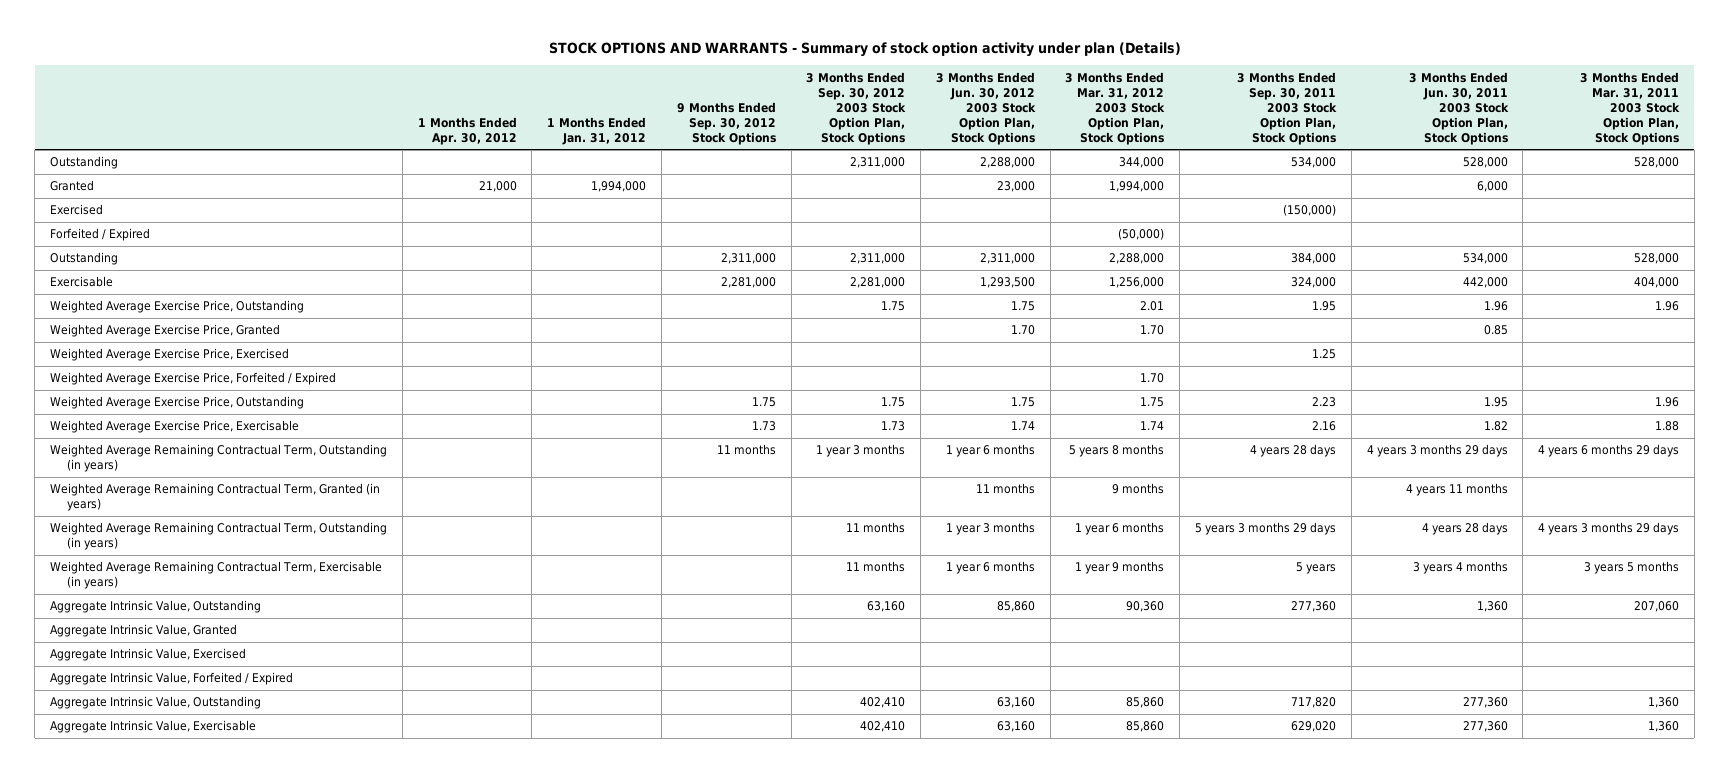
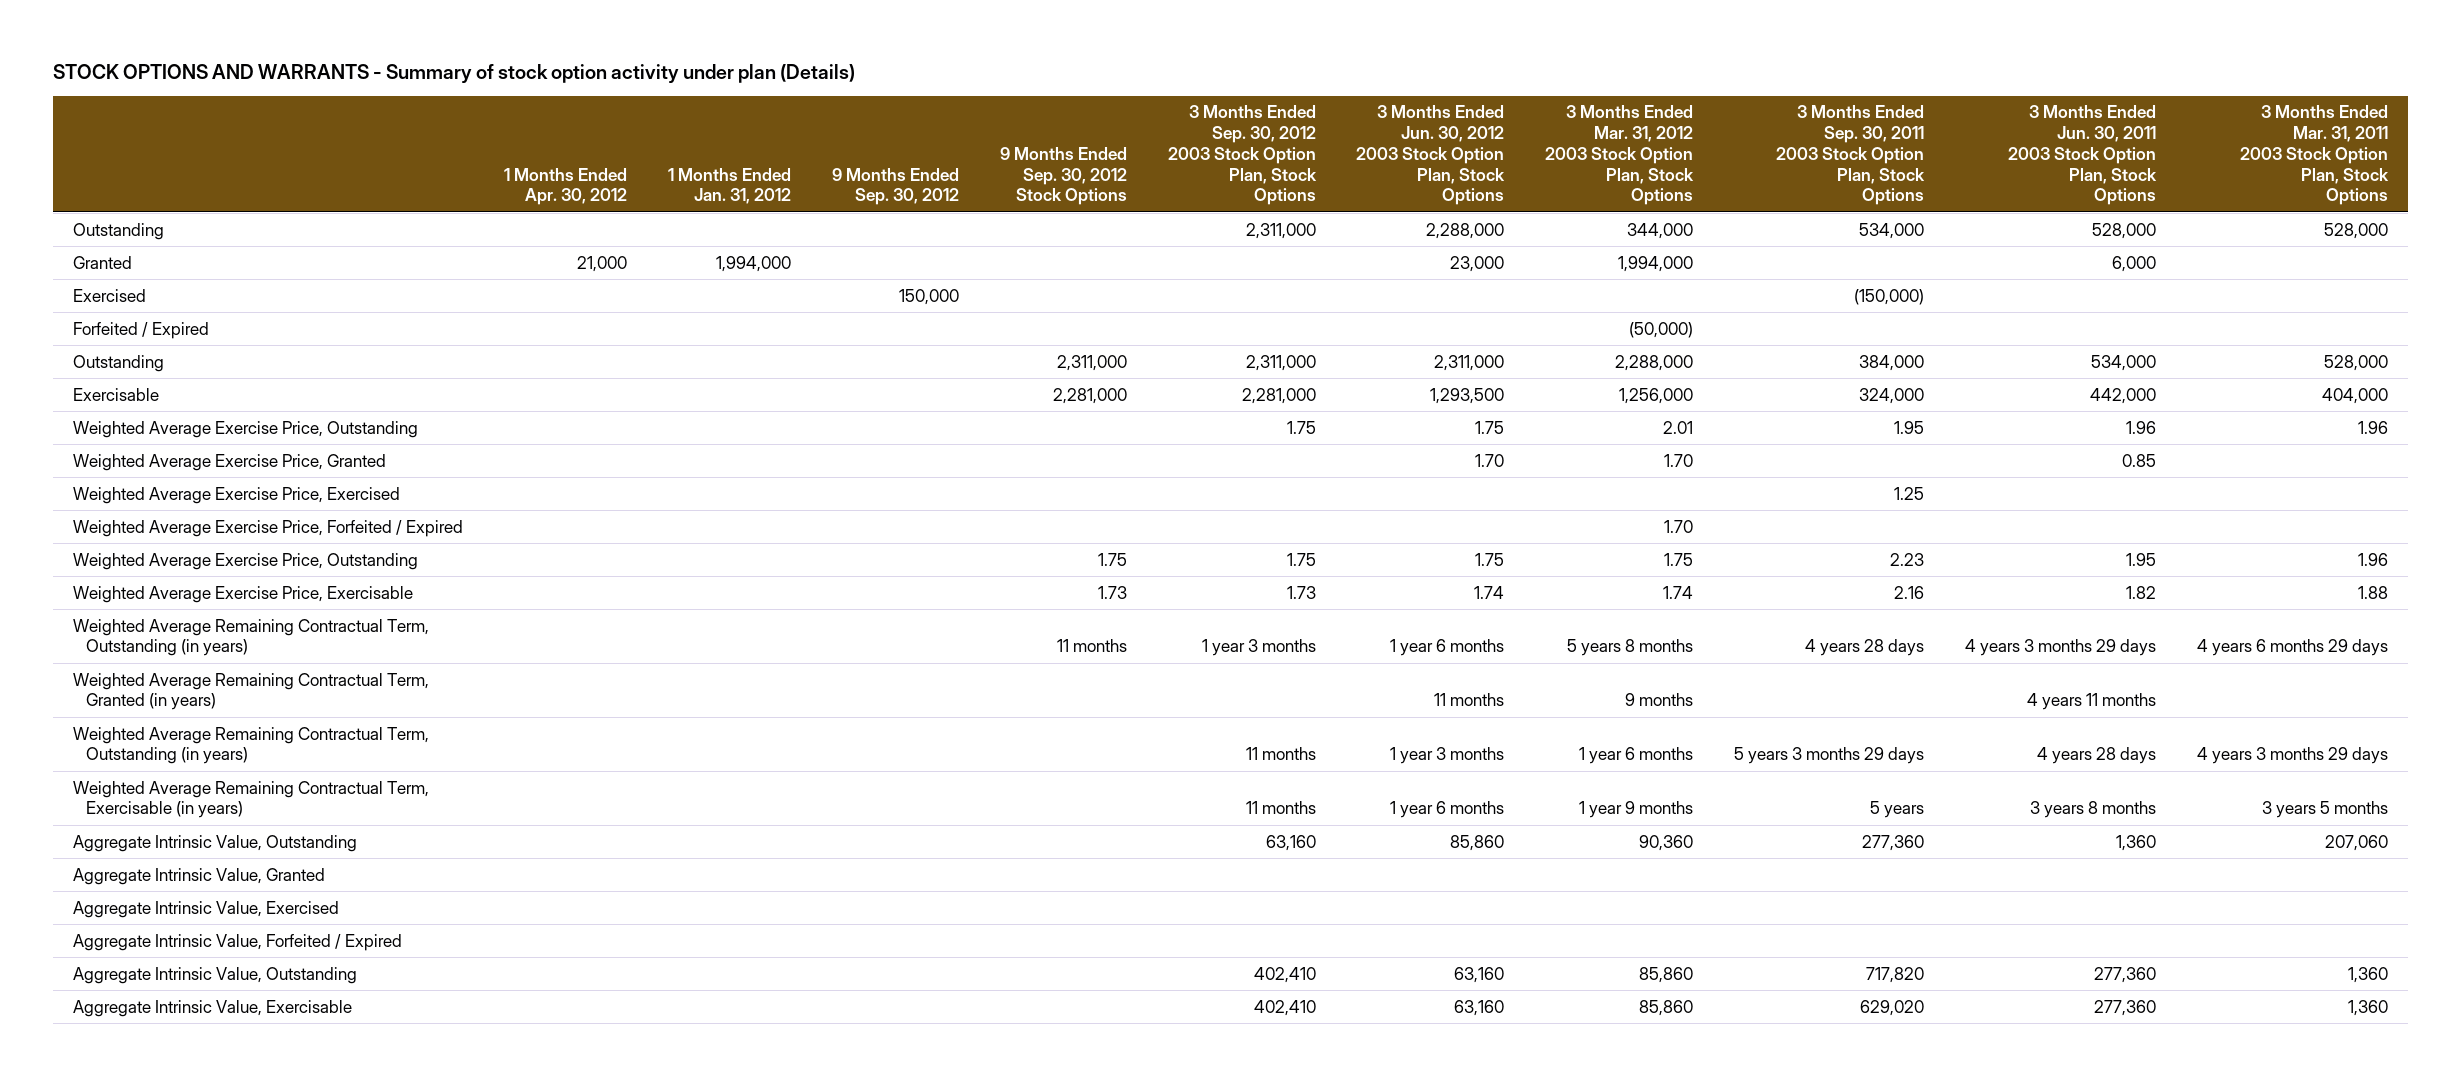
- | 1 Months Ended Apr. 30, 2012 | 1 Months Ended Jan. 31, 2012 | 9 Months Ended Sep. 30, 2012 Stock Options | 3 Months Ended Sep. 30, 2012 2003 Stock Option Plan, Stock Options | 3 Months Ended Jun. 30, 2012 2003 Stock Option Plan, Stock Options | 3 Months Ended Mar. 31, 2012 2003 Stock Option Plan, Stock Options | 3 Months Ended Sep. 30, 2011 2003 Stock Option Plan, Stock Options | 3 Months Ended Jun. 30, 2011 2003 Stock Option Plan, Stock Options | 3 Months Ended Mar. 31, 2011 2003 Stock Option Plan, Stock Options
+ | 1 Months Ended Apr. 30, 2012 | 1 Months Ended Jan. 31, 2012 | 9 Months Ended Sep. 30, 2012 | 9 Months Ended Sep. 30, 2012 Stock Options | 3 Months Ended Sep. 30, 2012 2003 Stock Option Plan, Stock Options | 3 Months Ended Jun. 30, 2012 2003 Stock Option Plan, Stock Options | 3 Months Ended Mar. 31, 2012 2003 Stock Option Plan, Stock Options | 3 Months Ended Sep. 30, 2011 2003 Stock Option Plan, Stock Options | 3 Months Ended Jun. 30, 2011 2003 Stock Option Plan, Stock Options | 3 Months Ended Mar. 31, 2011 2003 Stock Option Plan, Stock Options
- Weighted Average Remaining Contractual Term, Exercisable (in years) | | | | 11 months | 1 year 6 months | 1 year 9 months | 5 years | 3 years 4 months | 3 years 5 months
+ Weighted Average Remaining Contractual Term, Exercisable (in years) | | | | | 11 months | 1 year 6 months | 1 year 9 months | 5 years | 3 years 8 months | 3 years 5 months

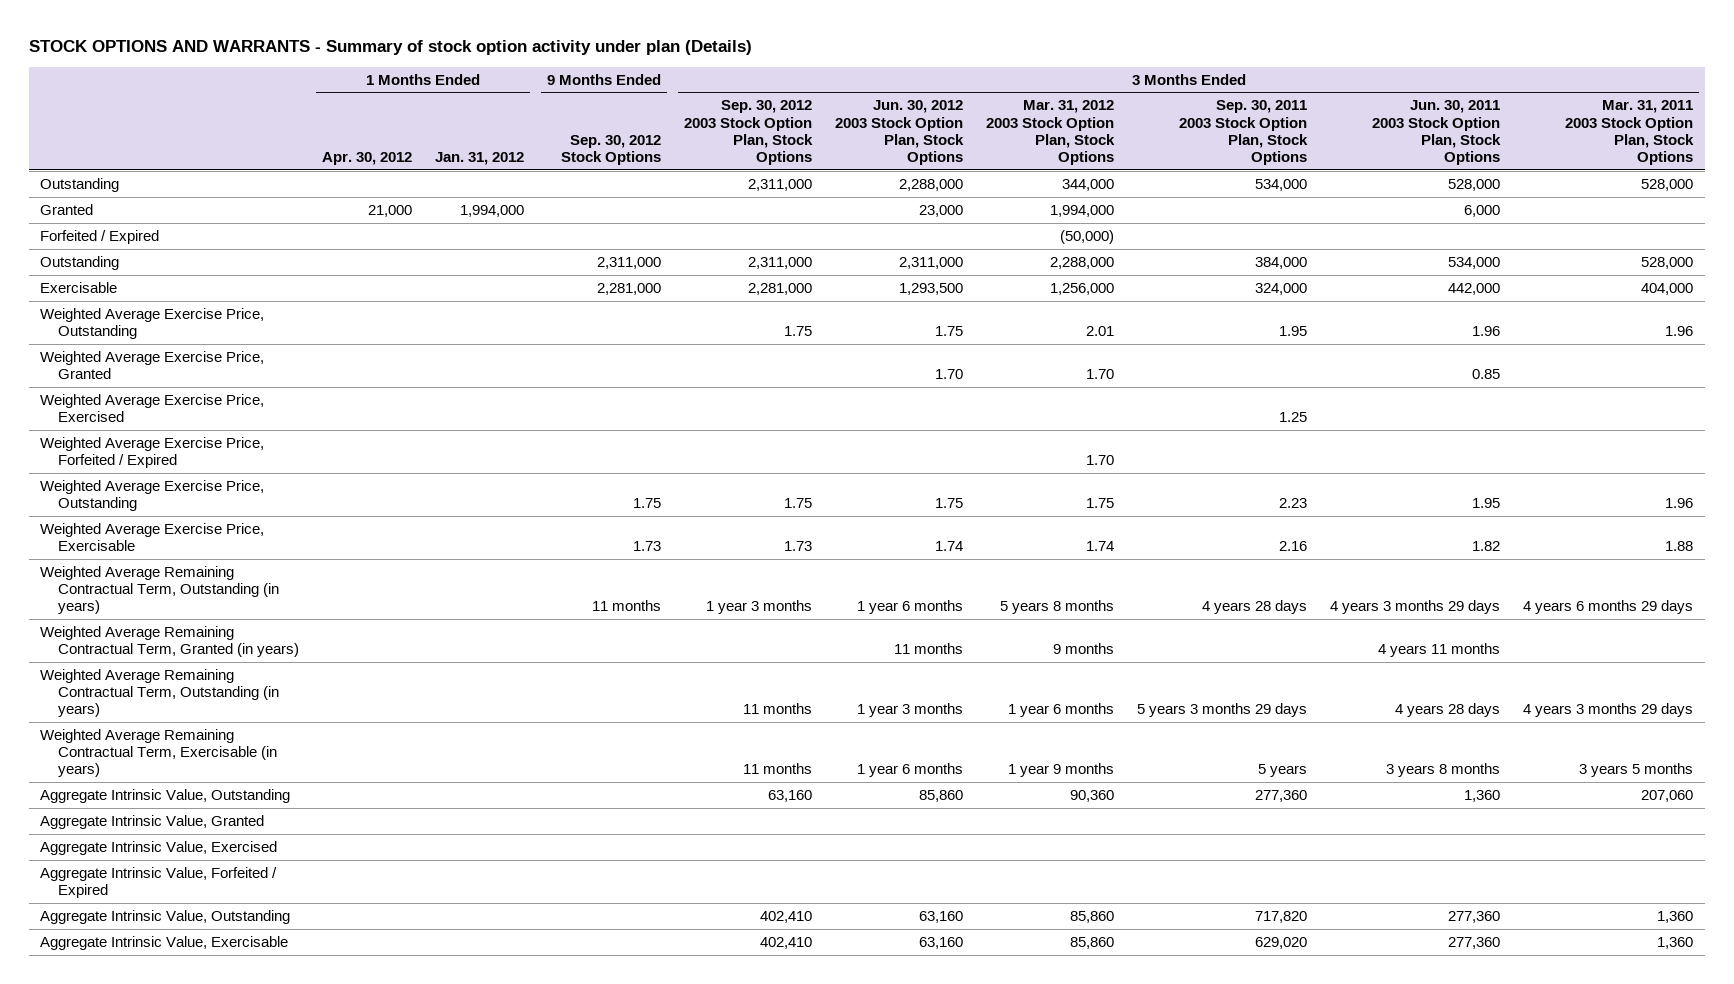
- | 1 Months Ended Apr. 30, 2012 | 1 Months Ended Jan. 31, 2012 | 9 Months Ended Sep. 30, 2012 | 9 Months Ended Sep. 30, 2012 Stock Options | 3 Months Ended Sep. 30, 2012 2003 Stock Option Plan, Stock Options | 3 Months Ended Jun. 30, 2012 2003 Stock Option Plan, Stock Options | 3 Months Ended Mar. 31, 2012 2003 Stock Option Plan, Stock Options | 3 Months Ended Sep. 30, 2011 2003 Stock Option Plan, Stock Options | 3 Months Ended Jun. 30, 2011 2003 Stock Option Plan, Stock Options | 3 Months Ended Mar. 31, 2011 2003 Stock Option Plan, Stock Options
+ | 1 Months Ended Apr. 30, 2012 | 1 Months Ended Jan. 31, 2012 | 9 Months Ended Sep. 30, 2012 Stock Options | 3 Months Ended Sep. 30, 2012 2003 Stock Option Plan, Stock Options | 3 Months Ended Jun. 30, 2012 2003 Stock Option Plan, Stock Options | 3 Months Ended Mar. 31, 2012 2003 Stock Option Plan, Stock Options | 3 Months Ended Sep. 30, 2011 2003 Stock Option Plan, Stock Options | 3 Months Ended Jun. 30, 2011 2003 Stock Option Plan, Stock Options | 3 Months Ended Mar. 31, 2011 2003 Stock Option Plan, Stock Options
- Exercised | | | 150,000 | | | | | (150,000) | |

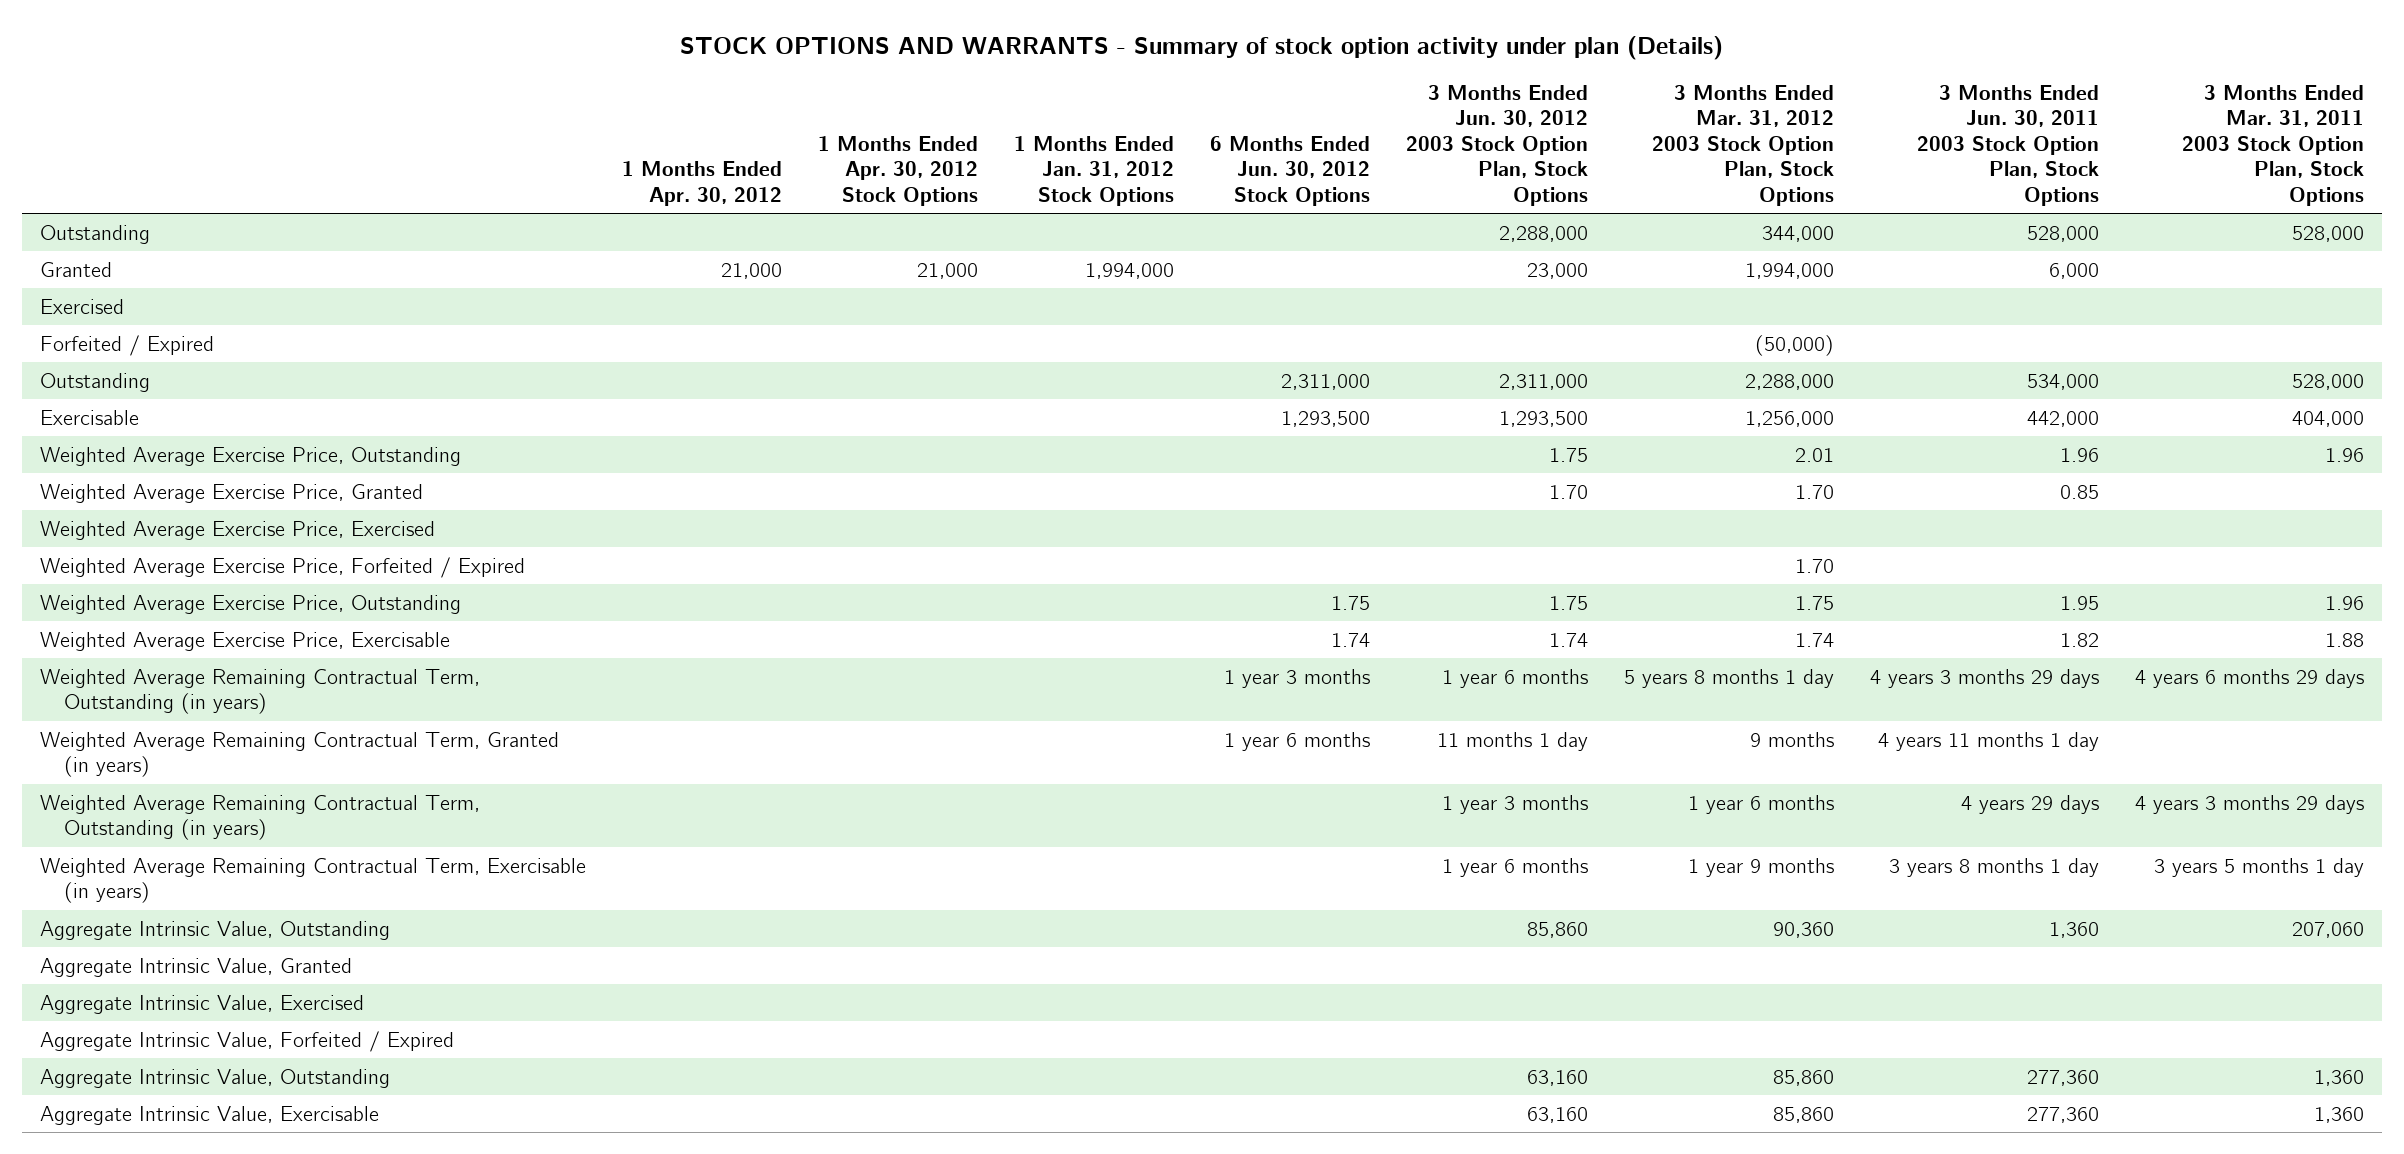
- | 1 Months Ended Apr. 30, 2012 | 1 Months Ended Jan. 31, 2012 | 9 Months Ended Sep. 30, 2012 Stock Options | 3 Months Ended Sep. 30, 2012 2003 Stock Option Plan, Stock Options | 3 Months Ended Jun. 30, 2012 2003 Stock Option Plan, Stock Options | 3 Months Ended Mar. 31, 2012 2003 Stock Option Plan, Stock Options | 3 Months Ended Sep. 30, 2011 2003 Stock Option Plan, Stock Options | 3 Months Ended Jun. 30, 2011 2003 Stock Option Plan, Stock Options | 3 Months Ended Mar. 31, 2011 2003 Stock Option Plan, Stock Options
+ | 1 Months Ended Apr. 30, 2012 | 1 Months Ended Apr. 30, 2012 Stock Options | 1 Months Ended Jan. 31, 2012 Stock Options | 6 Months Ended Jun. 30, 2012 Stock Options | 3 Months Ended Jun. 30, 2012 2003 Stock Option Plan, Stock Options | 3 Months Ended Mar. 31, 2012 2003 Stock Option Plan, Stock Options | 3 Months Ended Jun. 30, 2011 2003 Stock Option Plan, Stock Options | 3 Months Ended Mar. 31, 2011 2003 Stock Option Plan, Stock Options
+ Exercised
- Weighted Average Remaining Contractual Term, Outstanding (in years) | | | 11 months | 1 year 3 months | 1 year 6 months | 5 years 8 months | 4 years 28 days | 4 years 3 months 29 days | 4 years 6 months 29 days
- Weighted Average Remaining Contractual Term, Granted (in years) | | | | | 11 months | 9 months | | 4 years 11 months |
- Weighted Average Remaining Contractual Term, Outstanding (in years) | | | | 11 months | 1 year 3 months | 1 year 6 months | 5 years 3 months 29 days | 4 years 28 days | 4 years 3 months 29 days
- Weighted Average Remaining Contractual Term, Exercisable (in years) | | | | 11 months | 1 year 6 months | 1 year 9 months | 5 years | 3 years 8 months | 3 years 5 months
+ Weighted Average Remaining Contractual Term, Outstanding (in years) | | | | 1 year 3 months | 1 year 6 months | 5 years 8 months 1 day | 4 years 3 months 29 days | 4 years 6 months 29 days
+ Weighted Average Remaining Contractual Term, Granted (in years) | | | | 1 year 6 months | 11 months 1 day | 9 months | 4 years 11 months 1 day |
+ Weighted Average Remaining Contractual Term, Outstanding (in years) | | | | | 1 year 3 months | 1 year 6 months | 4 years 29 days | 4 years 3 months 29 days
+ Weighted Average Remaining Contractual Term, Exercisable (in years) | | | | | 1 year 6 months | 1 year 9 months | 3 years 8 months 1 day | 3 years 5 months 1 day

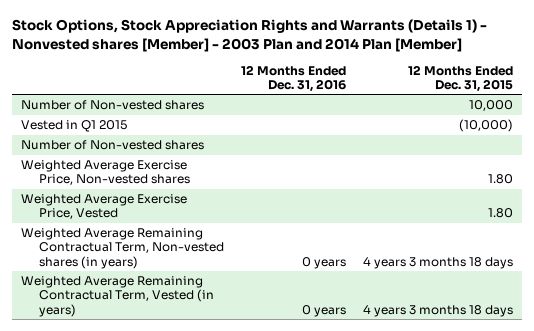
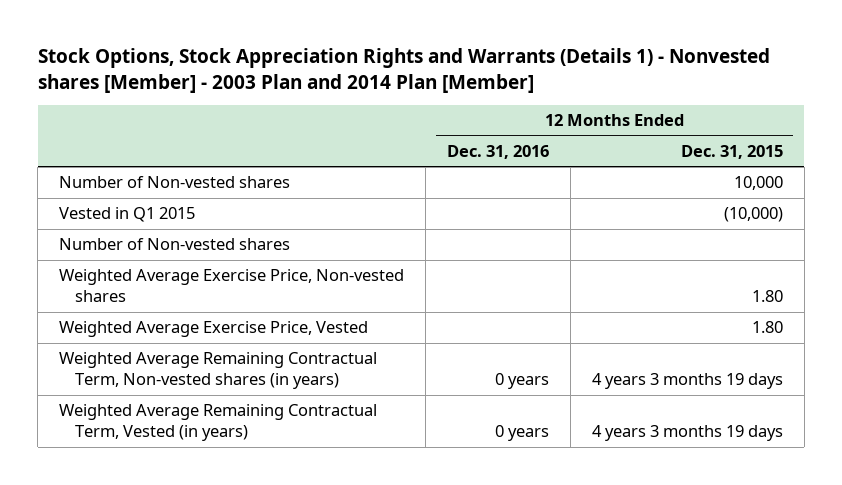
- Weighted Average Remaining Contractual Term, Non-vested shares (in years) | 0 years | 4 years 3 months 18 days
- Weighted Average Remaining Contractual Term, Vested (in years) | 0 years | 4 years 3 months 18 days
+ Weighted Average Remaining Contractual Term, Non-vested shares (in years) | 0 years | 4 years 3 months 19 days
+ Weighted Average Remaining Contractual Term, Vested (in years) | 0 years | 4 years 3 months 19 days

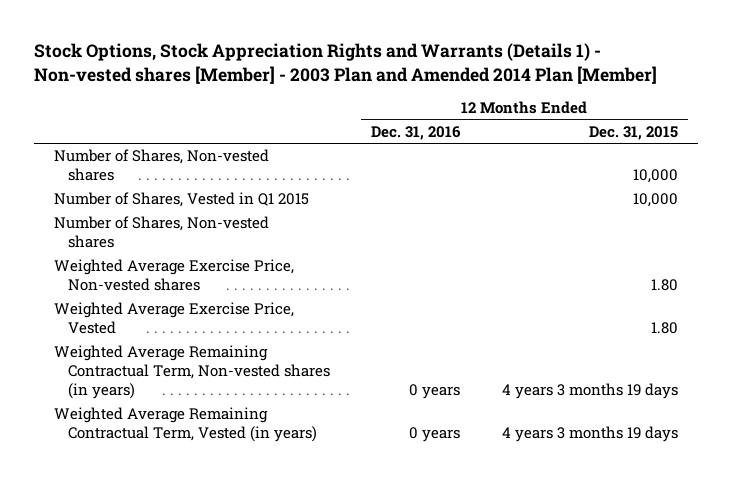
- Stock Options, Stock Appreciation Rights and Warrants (Details 1) - Nonvested shares [Member] - 2003 Plan and 2014 Plan [Member]
+ Stock Options, Stock Appreciation Rights and Warrants (Details 1) - Non-vested shares [Member] - 2003 Plan and Amended 2014 Plan [Member]
- Number of Non-vested shares | | 10,000
- Vested in Q1 2015 | | (10,000)
- Number of Non-vested shares
+ Number of Shares, Non-vested shares | | 10,000
+ Number of Shares, Vested in Q1 2015 | | 10,000
+ Number of Shares, Non-vested shares

